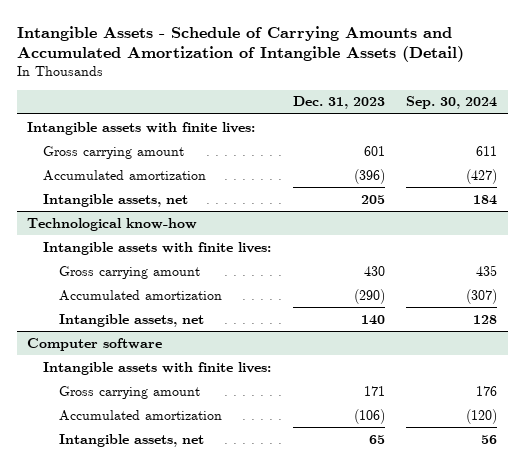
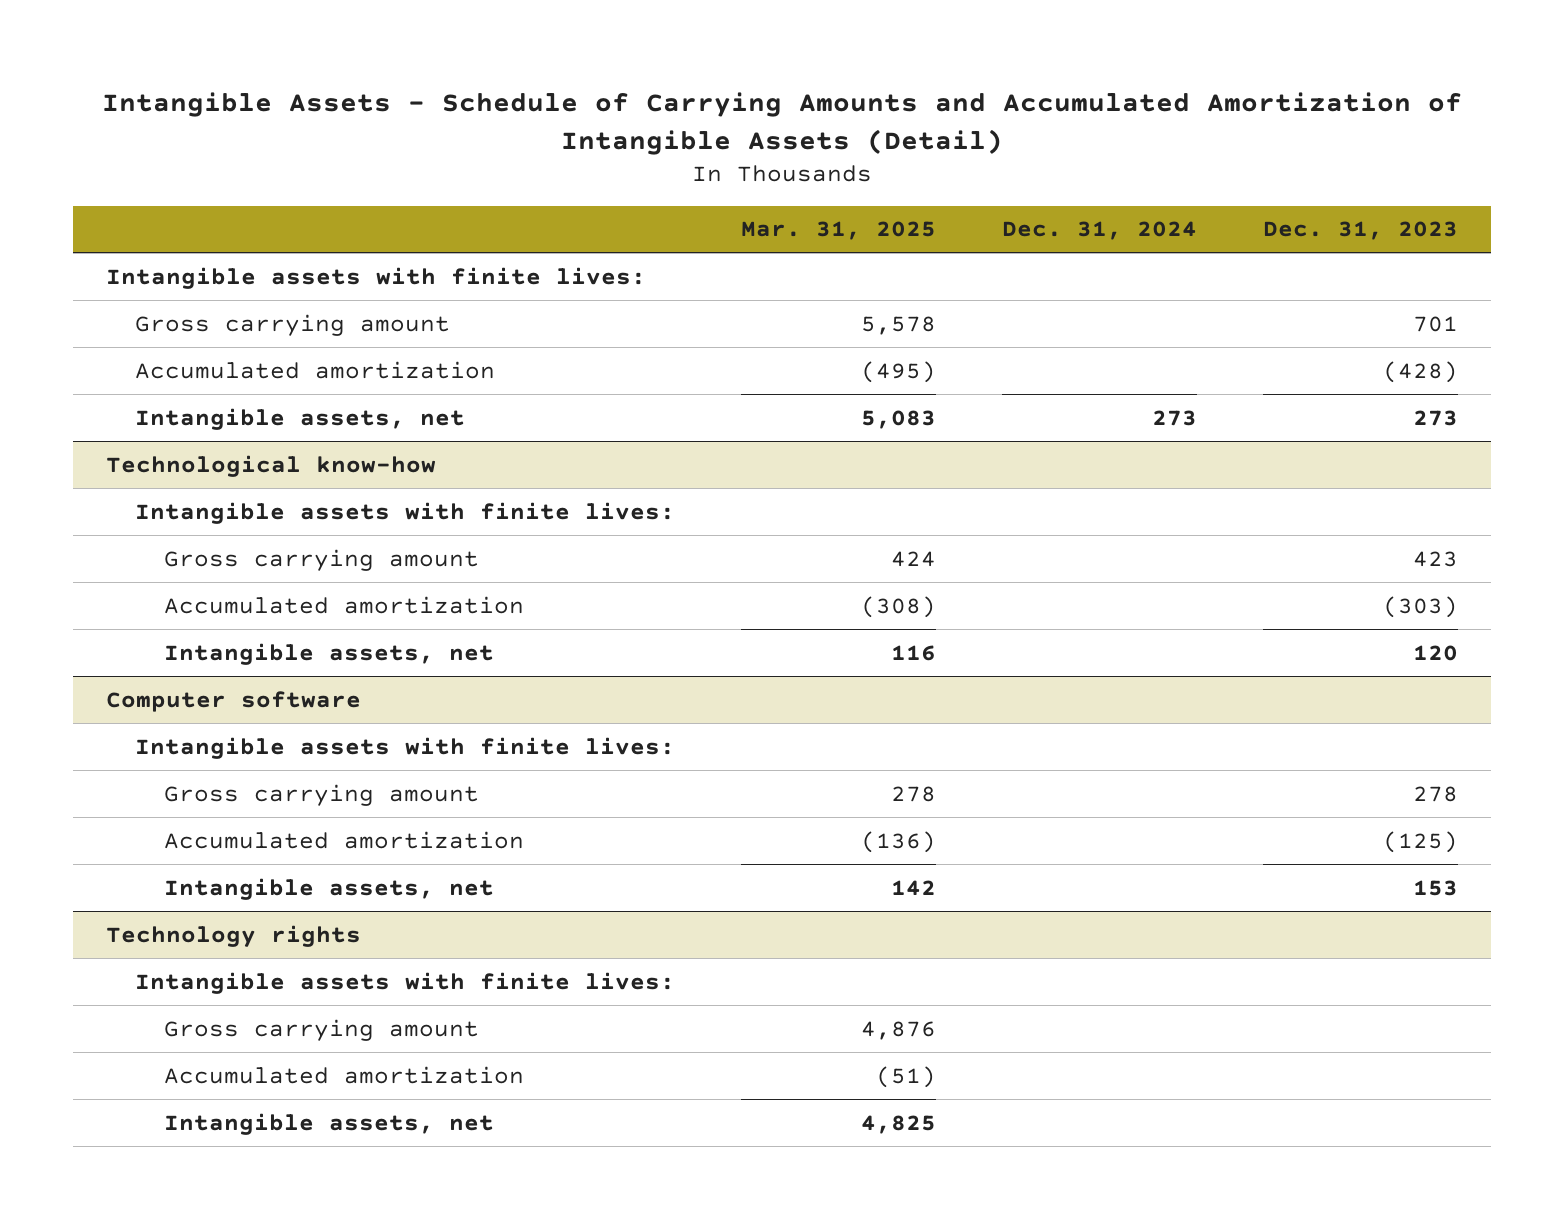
- | Dec. 31, 2023 | Sep. 30, 2024
+ | Mar. 31, 2025 | Dec. 31, 2024 | Dec. 31, 2023
- Gross carrying amount | 601 | 611
- Accumulated amortization | (396) | (427)
- Intangible assets, net | 205 | 184
+ Gross carrying amount | 5,578 | | 701
+ Accumulated amortization | (495) | | (428)
+ Intangible assets, net | 5,083 | 273 | 273
@ Technological know-how
- Gross carrying amount | 430 | 435
- Accumulated amortization | (290) | (307)
- Intangible assets, net | 140 | 128
+ Gross carrying amount | 424 | | 423
+ Accumulated amortization | (308) | | (303)
+ Intangible assets, net | 116 | | 120
@ Computer software
- Gross carrying amount | 171 | 176
- Accumulated amortization | (106) | (120)
- Intangible assets, net | 65 | 56
+ Gross carrying amount | 278 | | 278
+ Accumulated amortization | (136) | | (125)
+ Intangible assets, net | 142 | | 153
+ Technology rights
+ Intangible assets with finite lives:
+ Gross carrying amount | 4,876 | |
+ Accumulated amortization | (51) | |
+ Intangible assets, net | 4,825 | |

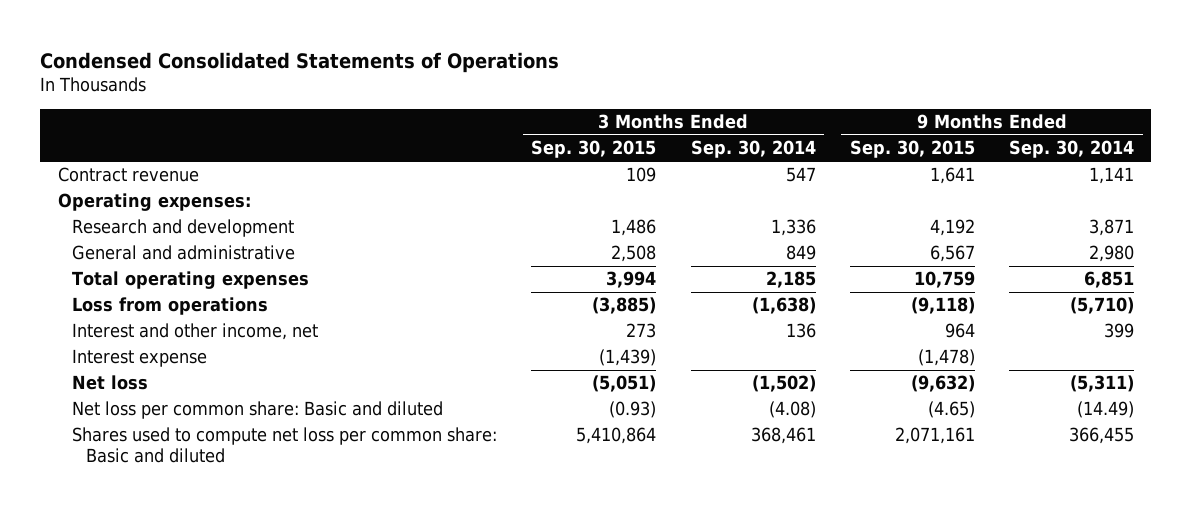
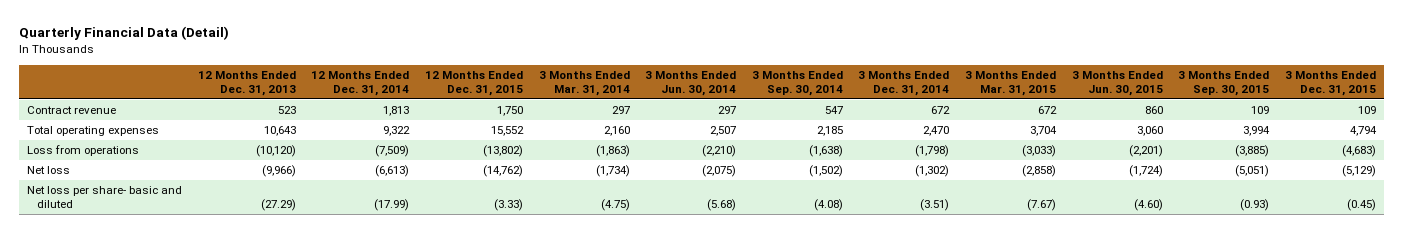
- Condensed Consolidated Statements of Operations
+ Quarterly Financial Data (Detail)
- | 3 Months Ended Sep. 30, 2015 | 3 Months Ended Sep. 30, 2014 | 9 Months Ended Sep. 30, 2015 | 9 Months Ended Sep. 30, 2014
+ | 12 Months Ended Dec. 31, 2013 | 12 Months Ended Dec. 31, 2014 | 12 Months Ended Dec. 31, 2015 | 3 Months Ended Mar. 31, 2014 | 3 Months Ended Jun. 30, 2014 | 3 Months Ended Sep. 30, 2014 | 3 Months Ended Dec. 31, 2014 | 3 Months Ended Mar. 31, 2015 | 3 Months Ended Jun. 30, 2015 | 3 Months Ended Sep. 30, 2015 | 3 Months Ended Dec. 31, 2015
- Operating expenses:
- Research and development | 1,486 | 1,336 | 4,192 | 3,871
- General and administrative | 2,508 | 849 | 6,567 | 2,980
- Interest and other income, net | 273 | 136 | 964 | 399
- Interest expense | (1,439) | | (1,478) |
- Net loss per common share: Basic and diluted | (0.93) | (4.08) | (4.65) | (14.49)
- Shares used to compute net loss per common share: Basic and diluted | 5,410,864 | 368,461 | 2,071,161 | 366,455
+ Net loss per share- basic and diluted | (27.29) | (17.99) | (3.33) | (4.75) | (5.68) | (4.08) | (3.51) | (7.67) | (4.60) | (0.93) | (0.45)

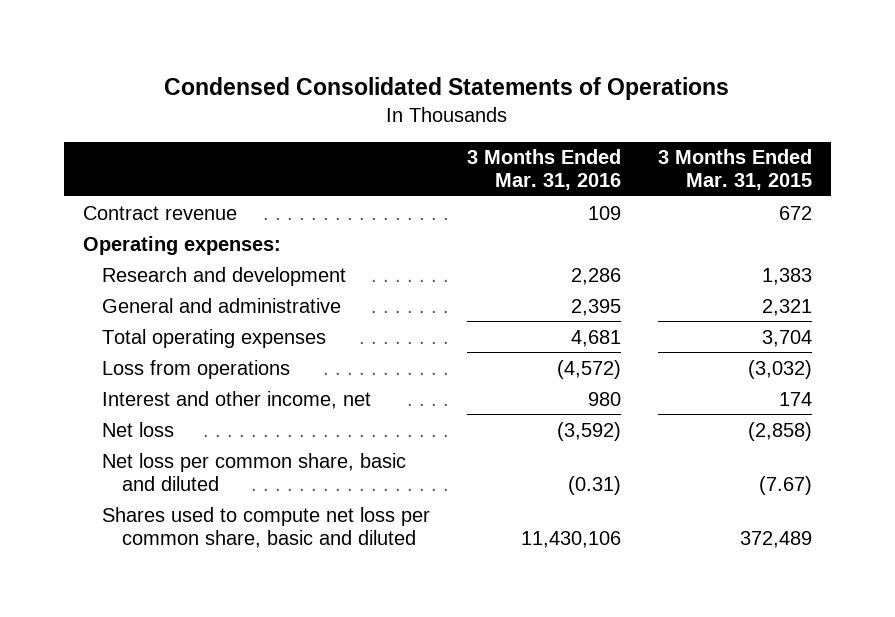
- Quarterly Financial Data (Detail)
+ Condensed Consolidated Statements of Operations
- | 12 Months Ended Dec. 31, 2013 | 12 Months Ended Dec. 31, 2014 | 12 Months Ended Dec. 31, 2015 | 3 Months Ended Mar. 31, 2014 | 3 Months Ended Jun. 30, 2014 | 3 Months Ended Sep. 30, 2014 | 3 Months Ended Dec. 31, 2014 | 3 Months Ended Mar. 31, 2015 | 3 Months Ended Jun. 30, 2015 | 3 Months Ended Sep. 30, 2015 | 3 Months Ended Dec. 31, 2015
+ | 3 Months Ended Mar. 31, 2016 | 3 Months Ended Mar. 31, 2015
+ Operating expenses:
+ Research and development | 2,286 | 1,383
+ General and administrative | 2,395 | 2,321
- Loss from operations | (10,120) | (7,509) | (13,802) | (1,863) | (2,210) | (1,638) | (1,798) | (3,033) | (2,201) | (3,885) | (4,683)
+ Loss from operations | (4,572) | (3,032)
+ Interest and other income, net | 980 | 174
- Net loss per share- basic and diluted | (27.29) | (17.99) | (3.33) | (4.75) | (5.68) | (4.08) | (3.51) | (7.67) | (4.60) | (0.93) | (0.45)
+ Net loss per common share, basic and diluted | (0.31) | (7.67)
+ Shares used to compute net loss per common share, basic and diluted | 11,430,106 | 372,489

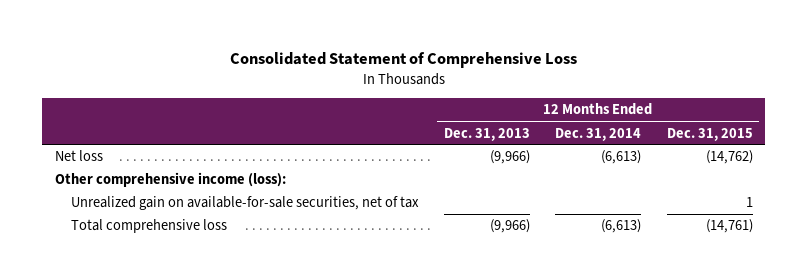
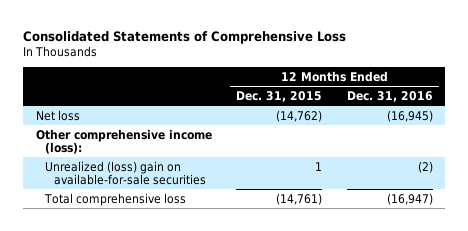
- Consolidated Statement of Comprehensive Loss
+ Consolidated Statements of Comprehensive Loss
- | 12 Months Ended Dec. 31, 2013 | 12 Months Ended Dec. 31, 2014 | 12 Months Ended Dec. 31, 2015
+ | 12 Months Ended Dec. 31, 2015 | 12 Months Ended Dec. 31, 2016
- Unrealized gain on available-for-sale securities, net of tax | | | 1
+ Unrealized (loss) gain on available-for-sale securities | 1 | (2)

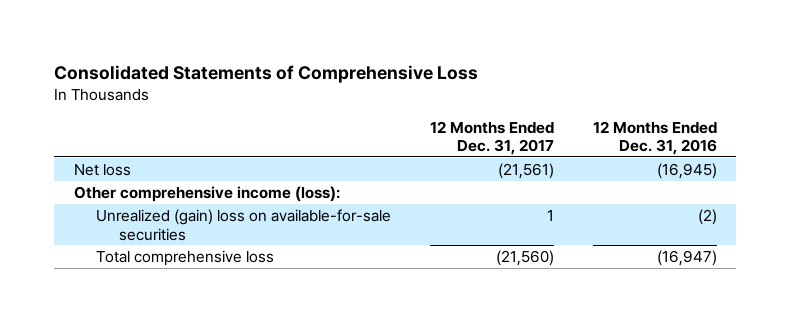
- | 12 Months Ended Dec. 31, 2015 | 12 Months Ended Dec. 31, 2016
+ | 12 Months Ended Dec. 31, 2017 | 12 Months Ended Dec. 31, 2016
- Unrealized (loss) gain on available-for-sale securities | 1 | (2)
+ Unrealized (gain) loss on available-for-sale securities | 1 | (2)

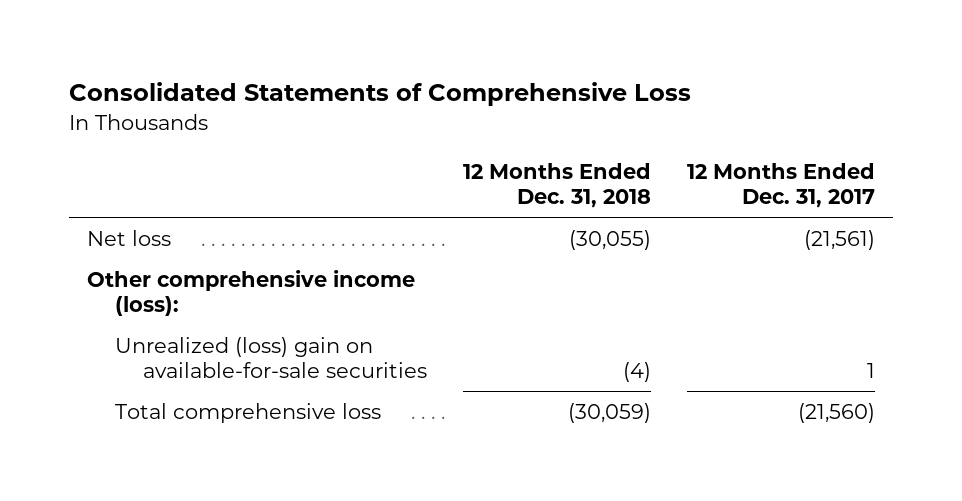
- | 12 Months Ended Dec. 31, 2017 | 12 Months Ended Dec. 31, 2016
+ | 12 Months Ended Dec. 31, 2018 | 12 Months Ended Dec. 31, 2017
- Unrealized (gain) loss on available-for-sale securities | 1 | (2)
+ Unrealized (loss) gain on available-for-sale securities | (4) | 1

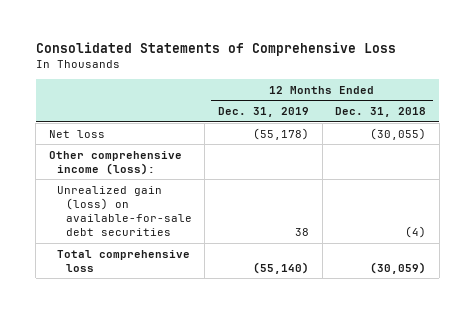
- | 12 Months Ended Dec. 31, 2018 | 12 Months Ended Dec. 31, 2017
+ | 12 Months Ended Dec. 31, 2019 | 12 Months Ended Dec. 31, 2018
- Unrealized (loss) gain on available-for-sale securities | (4) | 1
+ Unrealized gain (loss) on available-for-sale debt securities | 38 | (4)

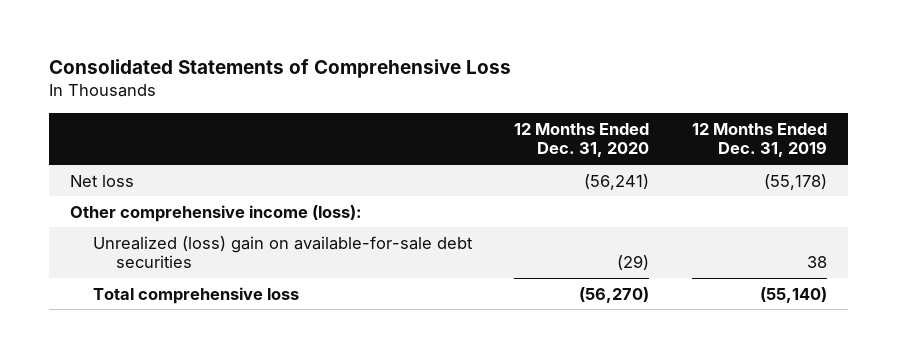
- | 12 Months Ended Dec. 31, 2019 | 12 Months Ended Dec. 31, 2018
+ | 12 Months Ended Dec. 31, 2020 | 12 Months Ended Dec. 31, 2019
- Unrealized gain (loss) on available-for-sale debt securities | 38 | (4)
+ Unrealized (loss) gain on available-for-sale debt securities | (29) | 38

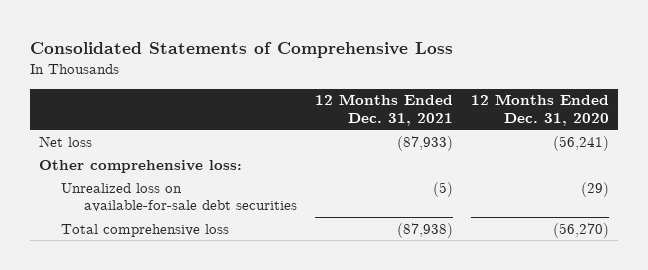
- | 12 Months Ended Dec. 31, 2020 | 12 Months Ended Dec. 31, 2019
+ | 12 Months Ended Dec. 31, 2021 | 12 Months Ended Dec. 31, 2020
- Other comprehensive income (loss):
- Unrealized (loss) gain on available-for-sale debt securities | (29) | 38
+ Other comprehensive loss:
+ Unrealized loss on available-for-sale debt securities | (5) | (29)

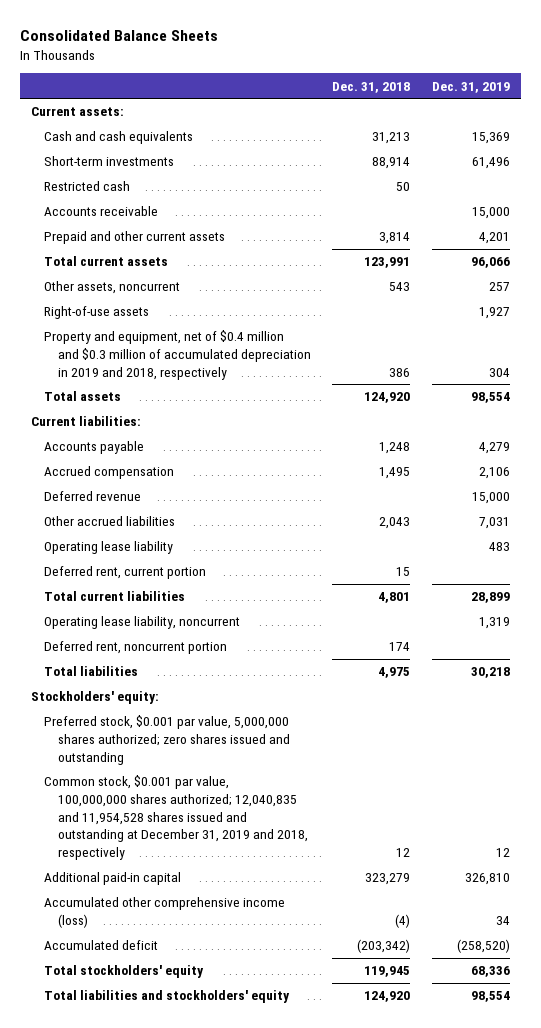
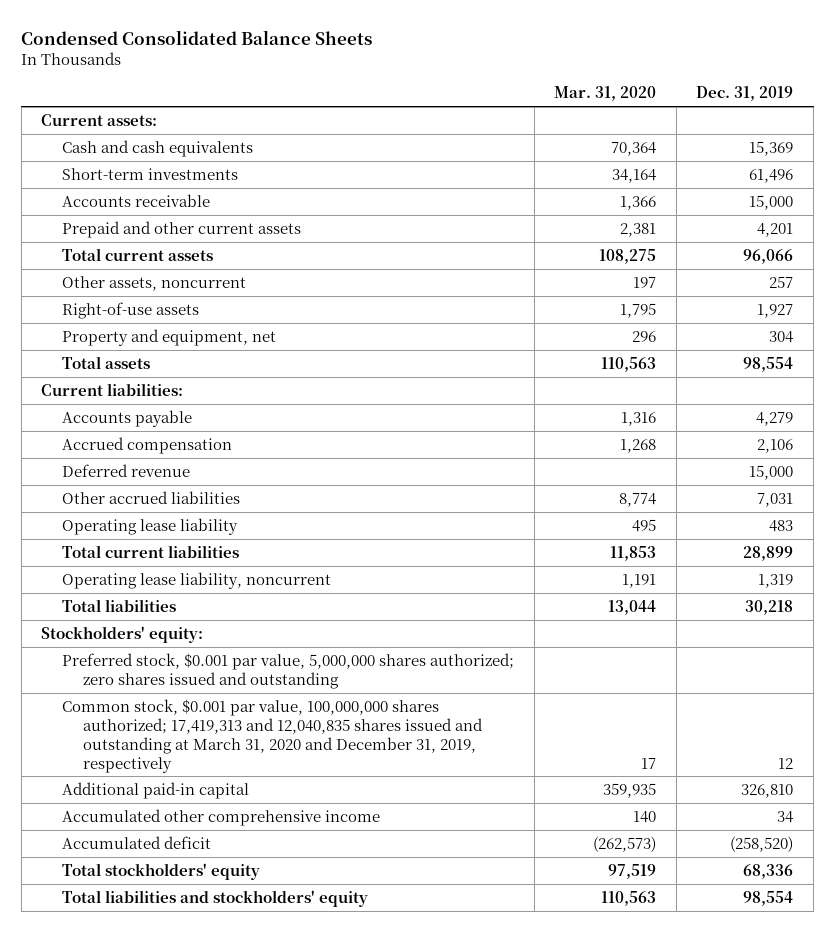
- Consolidated Balance Sheets
+ Condensed Consolidated Balance Sheets
- | Dec. 31, 2018 | Dec. 31, 2019
+ | Mar. 31, 2020 | Dec. 31, 2019
- Restricted cash | 50 |
- Property and equipment, net of $0.4 million and $0.3 million of accumulated depreciation in 2019 and 2018, respectively | 386 | 304
+ Property and equipment, net | 296 | 304
- Deferred rent, current portion | 15 |
- Deferred rent, noncurrent portion | 174 |
- Common stock, $0.001 par value, 100,000,000 shares authorized; 12,040,835 and 11,954,528 shares issued and outstanding at December 31, 2019 and 2018, respectively | 12 | 12
+ Common stock, $0.001 par value, 100,000,000 shares authorized; 17,419,313 and 12,040,835 shares issued and outstanding at March 31, 2020 and December 31, 2019, respectively | 17 | 12
- Accumulated other comprehensive income (loss) | (4) | 34
+ Accumulated other comprehensive income | 140 | 34

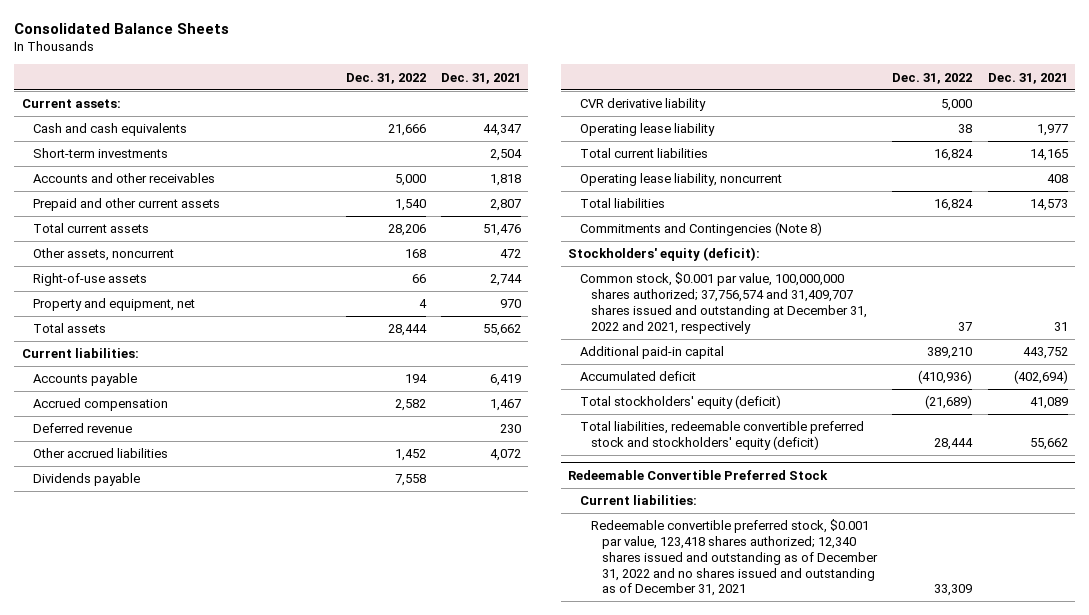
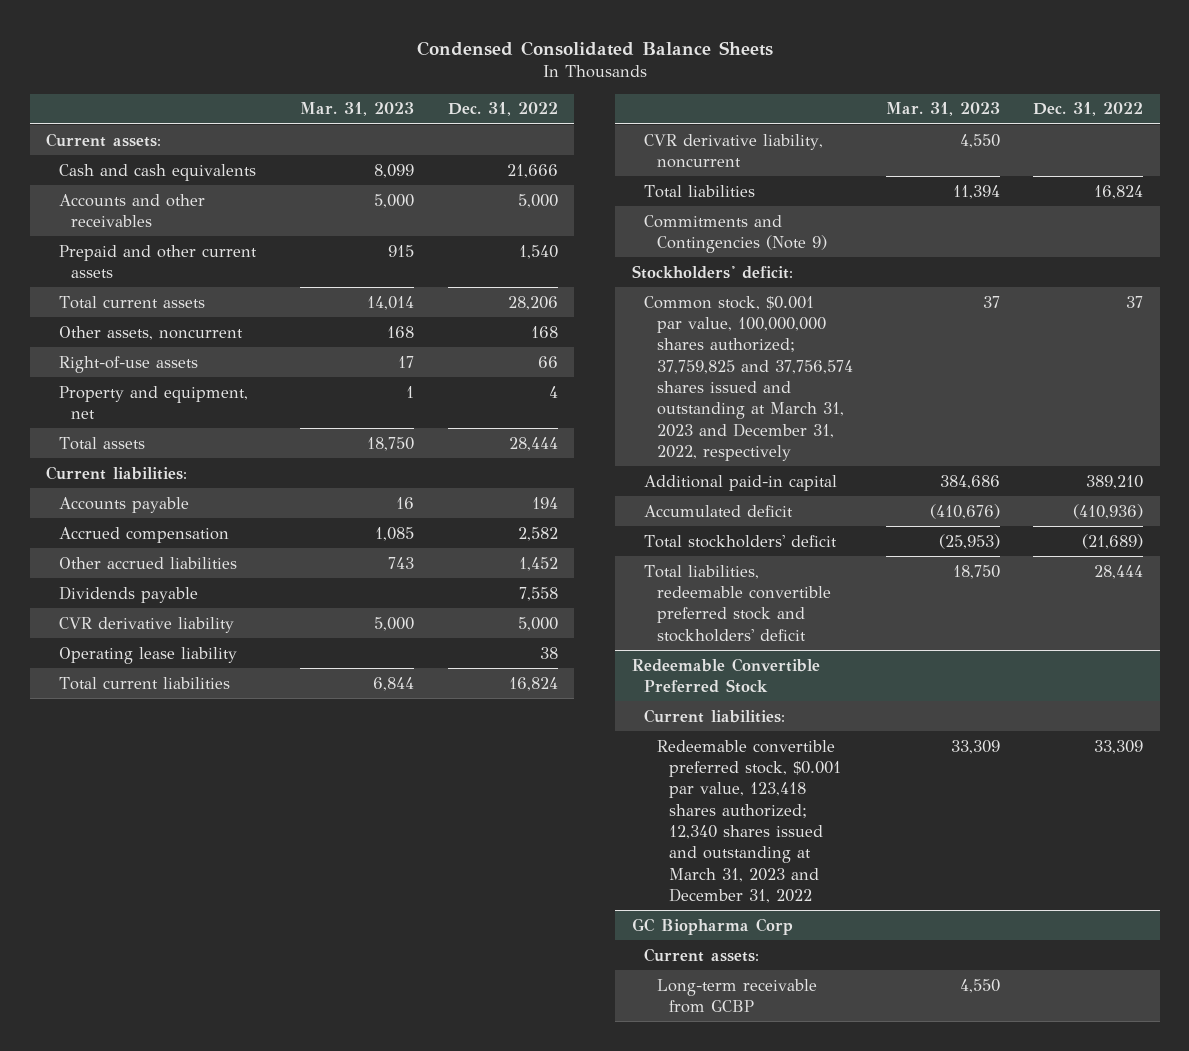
- Consolidated Balance Sheets
+ Condensed Consolidated Balance Sheets
- | Dec. 31, 2022 | Dec. 31, 2021
+ | Mar. 31, 2023 | Dec. 31, 2022
- Short-term investments | | 2,504
- Deferred revenue | | 230
- Operating lease liability, noncurrent | | 408
+ CVR derivative liability, noncurrent | 4,550 |
- Commitments and Contingencies (Note 8)
- Stockholders' equity (deficit):
- Common stock, $0.001 par value, 100,000,000 shares authorized; 37,756,574 and 31,409,707 shares issued and outstanding at December 31, 2022 and 2021, respectively | 37 | 31
+ Commitments and Contingencies (Note 9)
+ Stockholders' deficit:
+ Common stock, $0.001 par value, 100,000,000 shares authorized; 37,759,825 and 37,756,574 shares issued and outstanding at March 31, 2023 and December 31, 2022, respectively | 37 | 37
- Total stockholders' equity (deficit) | (21,689) | 41,089
- Total liabilities, redeemable convertible preferred stock and stockholders' equity (deficit) | 28,444 | 55,662
+ Total stockholders' deficit | (25,953) | (21,689)
+ Total liabilities, redeemable convertible preferred stock and stockholders' deficit | 18,750 | 28,444
@ Redeemable Convertible Preferred Stock
- Redeemable convertible preferred stock, $0.001 par value, 123,418 shares authorized; 12,340 shares issued and outstanding as of December 31, 2022 and no shares issued and outstanding as of December 31, 2021 | 33,309 |
+ Redeemable convertible preferred stock, $0.001 par value, 123,418 shares authorized; 12,340 shares issued and outstanding at March 31, 2023 and December 31, 2022 | 33,309 | 33,309
+ GC Biopharma Corp
+ Current assets:
+ Long-term receivable from GCBP | 4,550 |

